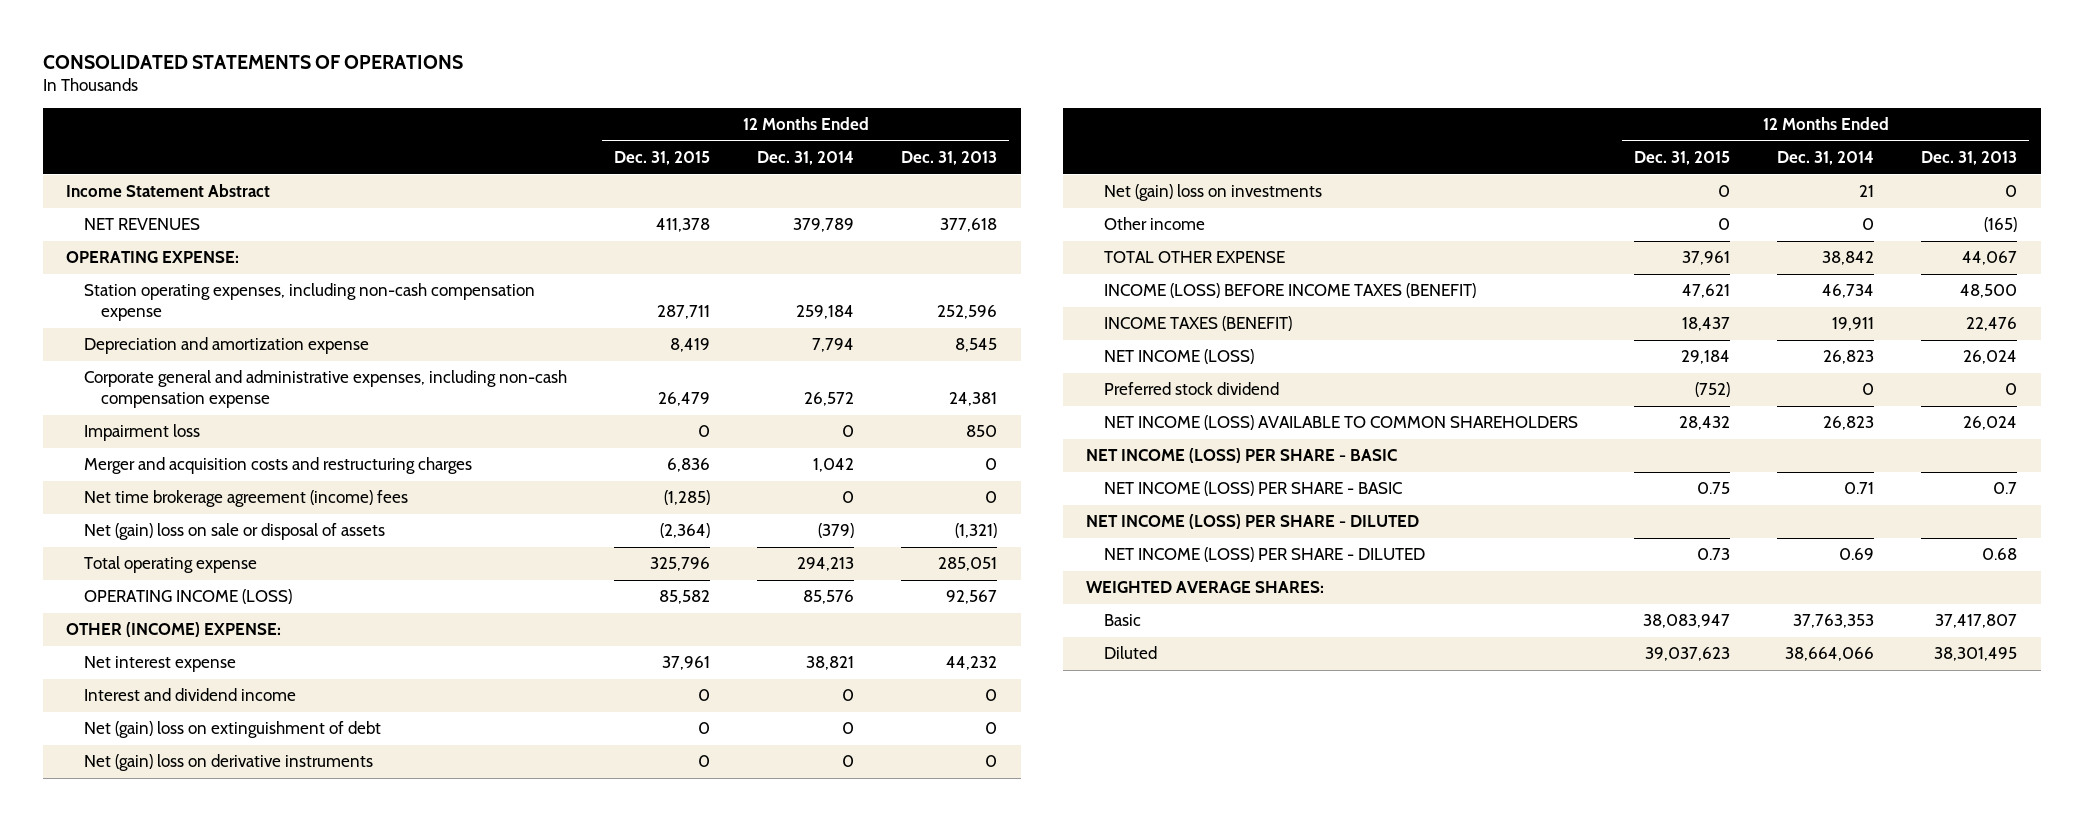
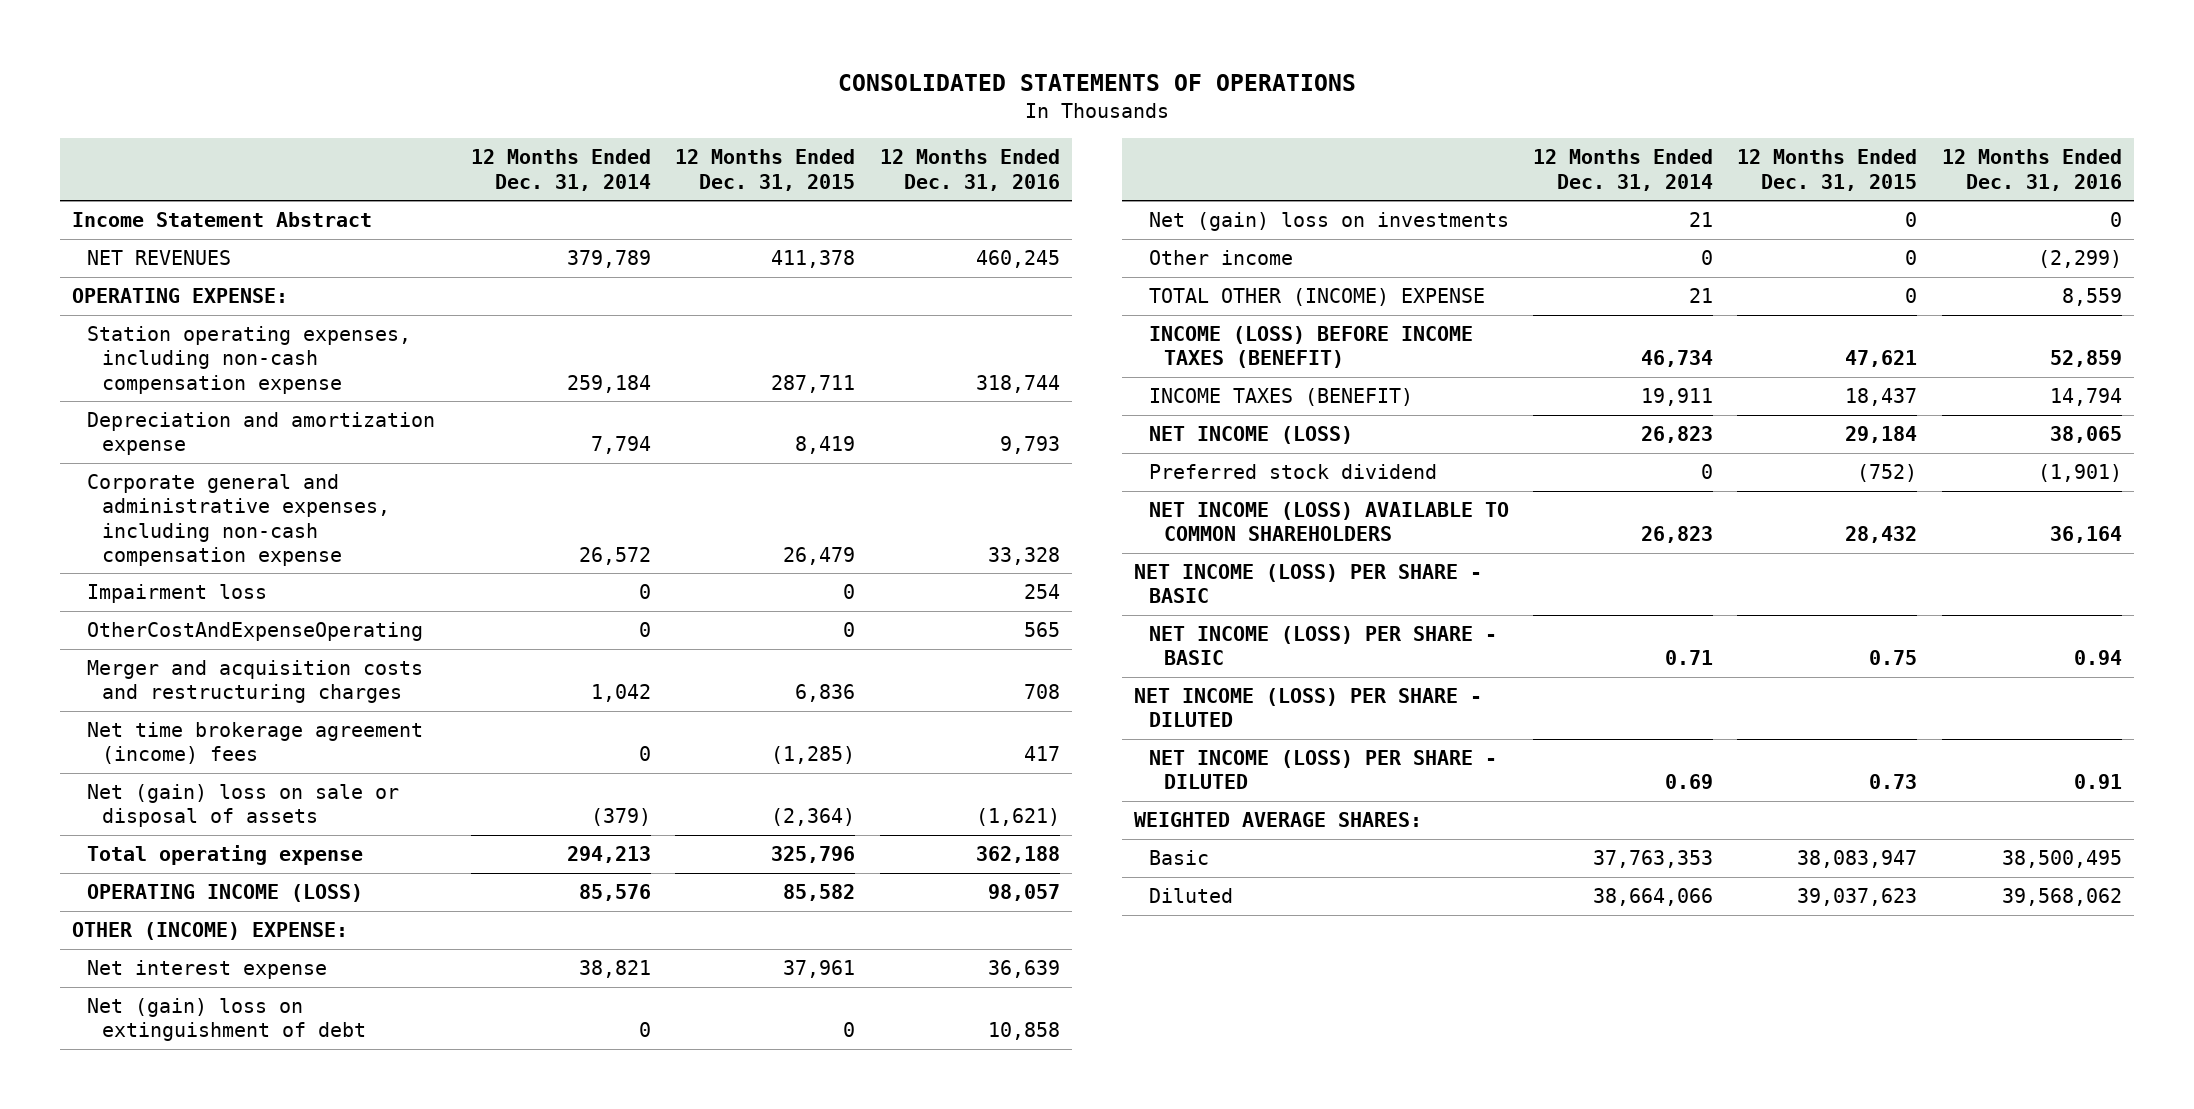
- | 12 Months Ended Dec. 31, 2015 | 12 Months Ended Dec. 31, 2014 | 12 Months Ended Dec. 31, 2013
+ | 12 Months Ended Dec. 31, 2014 | 12 Months Ended Dec. 31, 2015 | 12 Months Ended Dec. 31, 2016
+ OtherCostAndExpenseOperating | 0 | 0 | 565
- Interest and dividend income | 0 | 0 | 0
- Net (gain) loss on derivative instruments | 0 | 0 | 0
- TOTAL OTHER EXPENSE | 37,961 | 38,842 | 44,067
+ TOTAL OTHER (INCOME) EXPENSE | 21 | 0 | 8,559

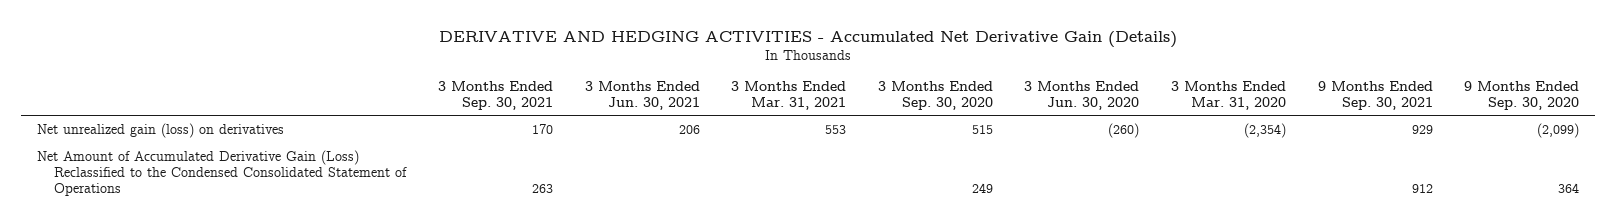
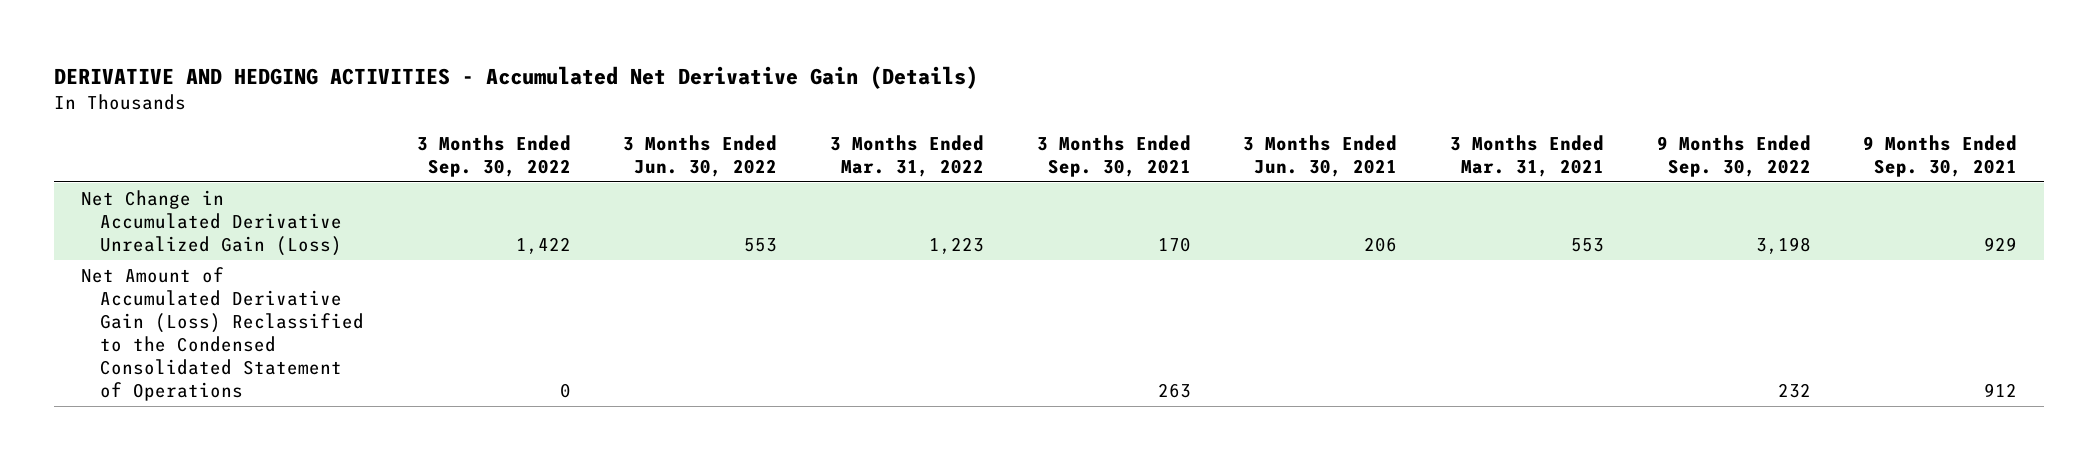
- | 3 Months Ended Sep. 30, 2021 | 3 Months Ended Jun. 30, 2021 | 3 Months Ended Mar. 31, 2021 | 3 Months Ended Sep. 30, 2020 | 3 Months Ended Jun. 30, 2020 | 3 Months Ended Mar. 31, 2020 | 9 Months Ended Sep. 30, 2021 | 9 Months Ended Sep. 30, 2020
+ | 3 Months Ended Sep. 30, 2022 | 3 Months Ended Jun. 30, 2022 | 3 Months Ended Mar. 31, 2022 | 3 Months Ended Sep. 30, 2021 | 3 Months Ended Jun. 30, 2021 | 3 Months Ended Mar. 31, 2021 | 9 Months Ended Sep. 30, 2022 | 9 Months Ended Sep. 30, 2021
- Net unrealized gain (loss) on derivatives | 170 | 206 | 553 | 515 | (260) | (2,354) | 929 | (2,099)
+ Net Change in Accumulated Derivative Unrealized Gain (Loss) | 1,422 | 553 | 1,223 | 170 | 206 | 553 | 3,198 | 929

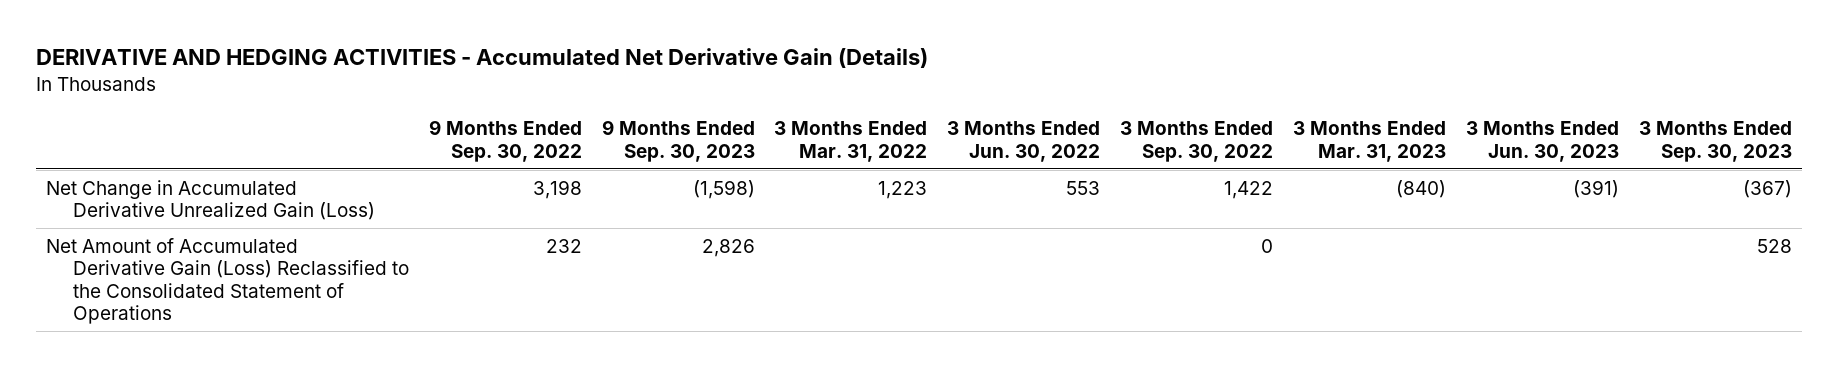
- | 3 Months Ended Sep. 30, 2022 | 3 Months Ended Jun. 30, 2022 | 3 Months Ended Mar. 31, 2022 | 3 Months Ended Sep. 30, 2021 | 3 Months Ended Jun. 30, 2021 | 3 Months Ended Mar. 31, 2021 | 9 Months Ended Sep. 30, 2022 | 9 Months Ended Sep. 30, 2021
+ | 9 Months Ended Sep. 30, 2022 | 9 Months Ended Sep. 30, 2023 | 3 Months Ended Mar. 31, 2022 | 3 Months Ended Jun. 30, 2022 | 3 Months Ended Sep. 30, 2022 | 3 Months Ended Mar. 31, 2023 | 3 Months Ended Jun. 30, 2023 | 3 Months Ended Sep. 30, 2023
- Net Amount of Accumulated Derivative Gain (Loss) Reclassified to the Condensed Consolidated Statement of Operations | 0 | | | 263 | | | 232 | 912
+ Net Amount of Accumulated Derivative Gain (Loss) Reclassified to the Consolidated Statement of Operations | 232 | 2,826 | | | 0 | | | 528

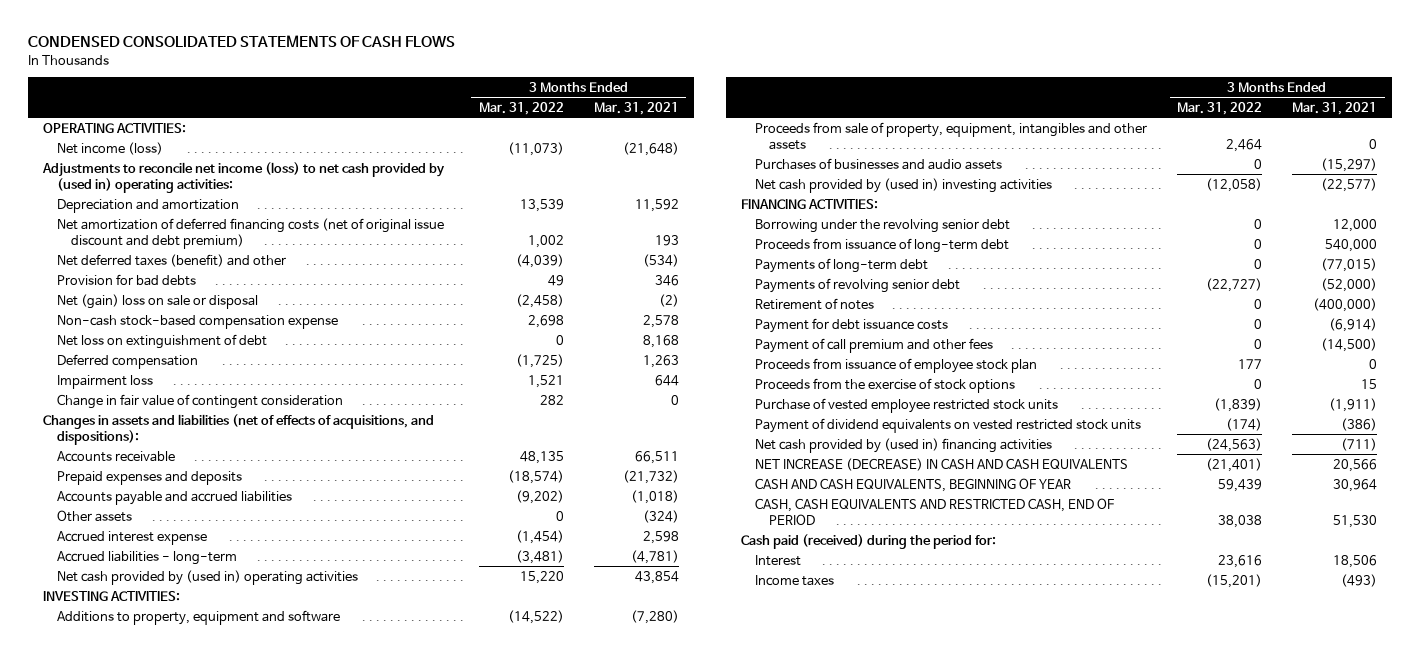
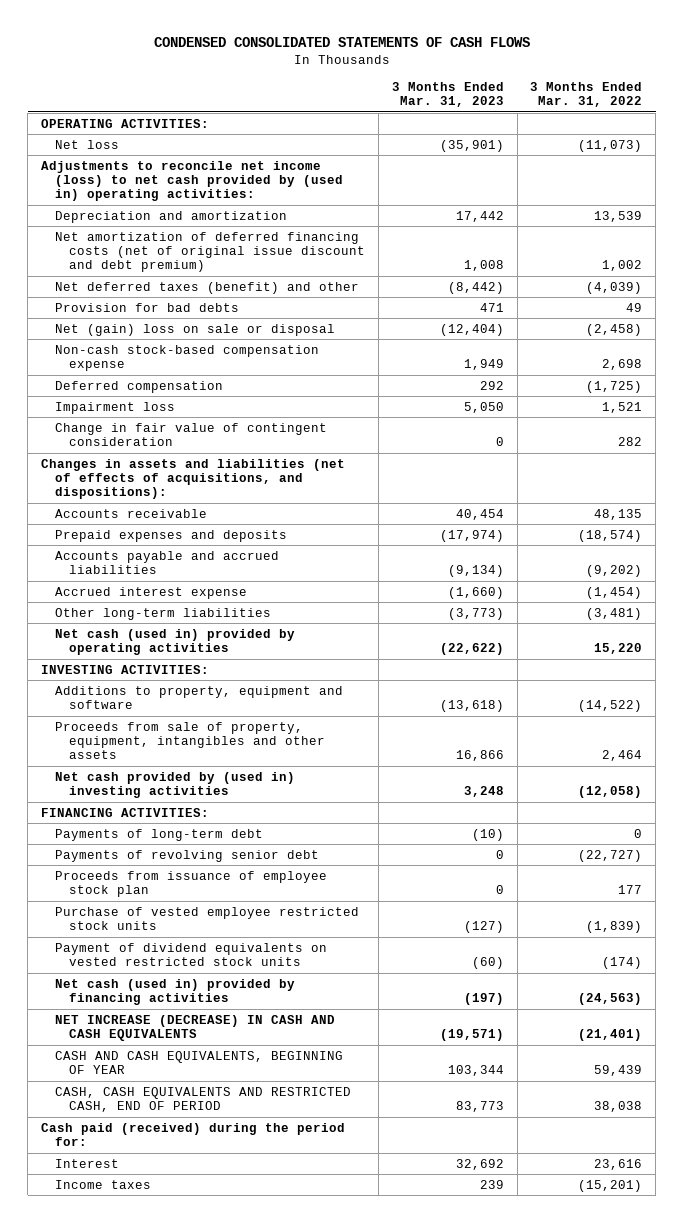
- | 3 Months Ended Mar. 31, 2022 | 3 Months Ended Mar. 31, 2021
+ | 3 Months Ended Mar. 31, 2023 | 3 Months Ended Mar. 31, 2022
- Net income (loss) | (11,073) | (21,648)
+ Net loss | (35,901) | (11,073)
- Net loss on extinguishment of debt | 0 | 8,168
- Other assets | 0 | (324)
- Accrued liabilities - long-term | (3,481) | (4,781)
- Net cash provided by (used in) operating activities | 15,220 | 43,854
+ Other long-term liabilities | (3,773) | (3,481)
+ Net cash (used in) provided by operating activities | (22,622) | 15,220
- Purchases of businesses and audio assets | 0 | (15,297)
- Borrowing under the revolving senior debt | 0 | 12,000
- Proceeds from issuance of long-term debt | 0 | 540,000
- Retirement of notes | 0 | (400,000)
- Payment for debt issuance costs | 0 | (6,914)
- Payment of call premium and other fees | 0 | (14,500)
- Proceeds from the exercise of stock options | 0 | 15
- Net cash provided by (used in) financing activities | (24,563) | (711)
+ Net cash (used in) provided by financing activities | (197) | (24,563)

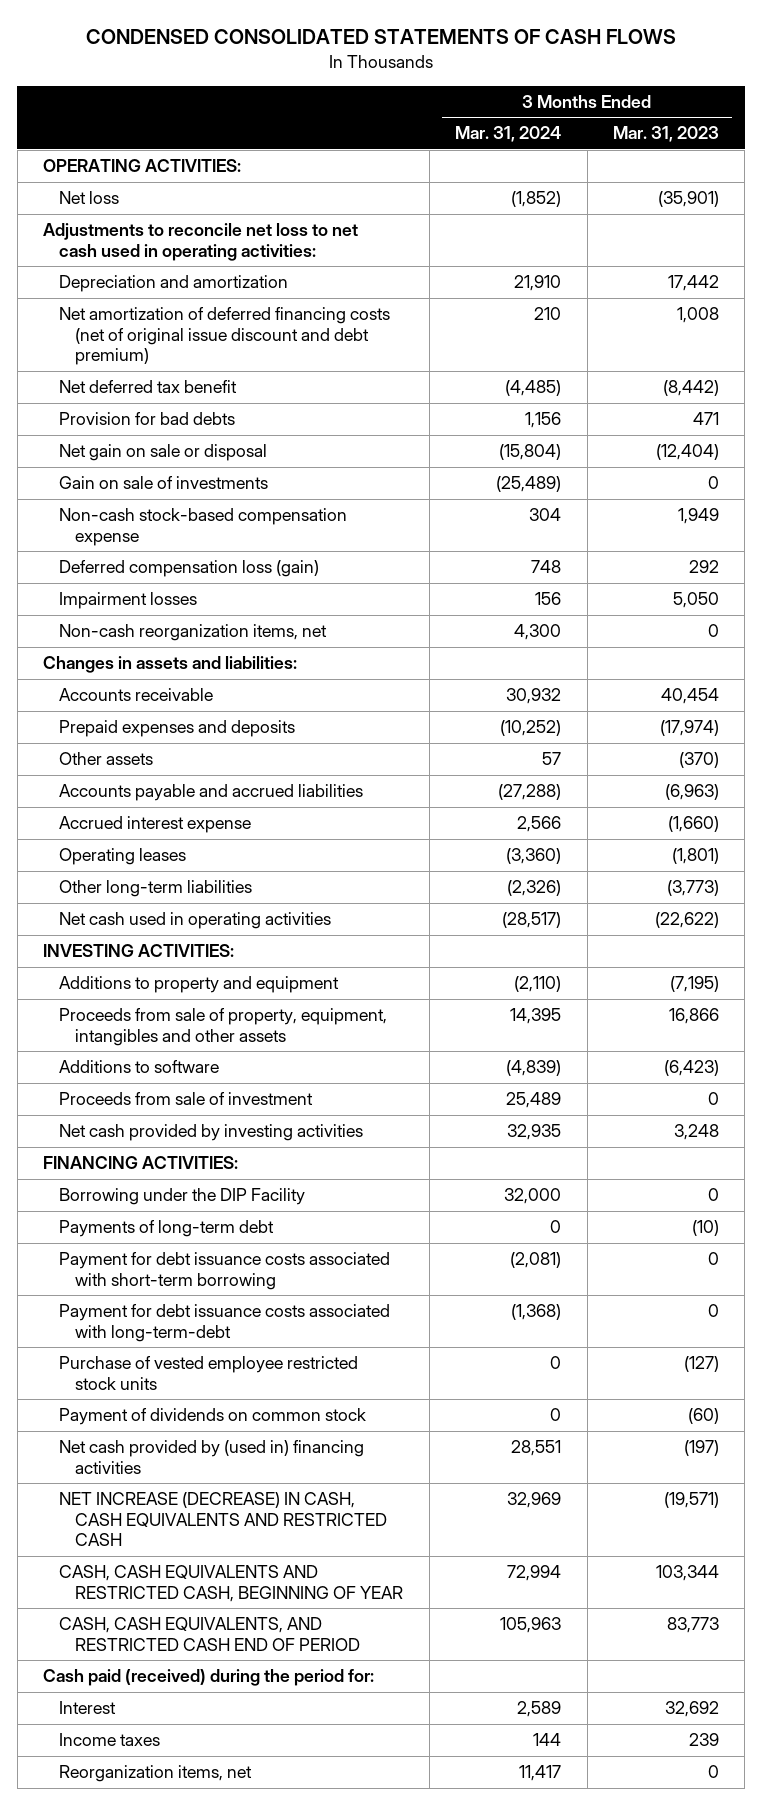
- | 3 Months Ended Mar. 31, 2023 | 3 Months Ended Mar. 31, 2022
+ | 3 Months Ended Mar. 31, 2024 | 3 Months Ended Mar. 31, 2023
- Adjustments to reconcile net income (loss) to net cash provided by (used in) operating activities:
+ Adjustments to reconcile net loss to net cash used in operating activities:
- Net deferred taxes (benefit) and other | (8,442) | (4,039)
+ Net deferred tax benefit | (4,485) | (8,442)
- Net (gain) loss on sale or disposal | (12,404) | (2,458)
+ Net gain on sale or disposal | (15,804) | (12,404)
+ Gain on sale of investments | (25,489) | 0
- Deferred compensation | 292 | (1,725)
- Impairment loss | 5,050 | 1,521
- Change in fair value of contingent consideration | 0 | 282
- Changes in assets and liabilities (net of effects of acquisitions, and dispositions):
+ Deferred compensation loss (gain) | 748 | 292
+ Impairment losses | 156 | 5,050
+ Non-cash reorganization items, net | 4,300 | 0
+ Changes in assets and liabilities:
- Accounts payable and accrued liabilities | (9,134) | (9,202)
+ Other assets | 57 | (370)
+ Accounts payable and accrued liabilities | (27,288) | (6,963)
+ Operating leases | (3,360) | (1,801)
- Net cash (used in) provided by operating activities | (22,622) | 15,220
+ Net cash used in operating activities | (28,517) | (22,622)
- Additions to property, equipment and software | (13,618) | (14,522)
+ Additions to property and equipment | (2,110) | (7,195)
- Net cash provided by (used in) investing activities | 3,248 | (12,058)
+ Additions to software | (4,839) | (6,423)
+ Proceeds from sale of investment | 25,489 | 0
+ Net cash provided by investing activities | 32,935 | 3,248
+ Borrowing under the DIP Facility | 32,000 | 0
- Payments of revolving senior debt | 0 | (22,727)
- Proceeds from issuance of employee stock plan | 0 | 177
+ Payment for debt issuance costs associated with short-term borrowing | (2,081) | 0
+ Payment for debt issuance costs associated with long-term-debt | (1,368) | 0
- Payment of dividend equivalents on vested restricted stock units | (60) | (174)
- Net cash (used in) provided by financing activities | (197) | (24,563)
- NET INCREASE (DECREASE) IN CASH AND CASH EQUIVALENTS | (19,571) | (21,401)
- CASH AND CASH EQUIVALENTS, BEGINNING OF YEAR | 103,344 | 59,439
- CASH, CASH EQUIVALENTS AND RESTRICTED CASH, END OF PERIOD | 83,773 | 38,038
+ Payment of dividends on common stock | 0 | (60)
+ Net cash provided by (used in) financing activities | 28,551 | (197)
+ NET INCREASE (DECREASE) IN CASH, CASH EQUIVALENTS AND RESTRICTED CASH | 32,969 | (19,571)
+ CASH, CASH EQUIVALENTS AND RESTRICTED CASH, BEGINNING OF YEAR | 72,994 | 103,344
+ CASH, CASH EQUIVALENTS, AND RESTRICTED CASH END OF PERIOD | 105,963 | 83,773
+ Reorganization items, net | 11,417 | 0

